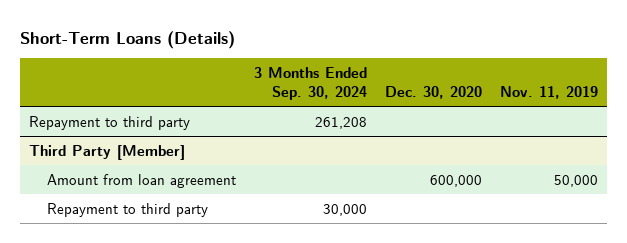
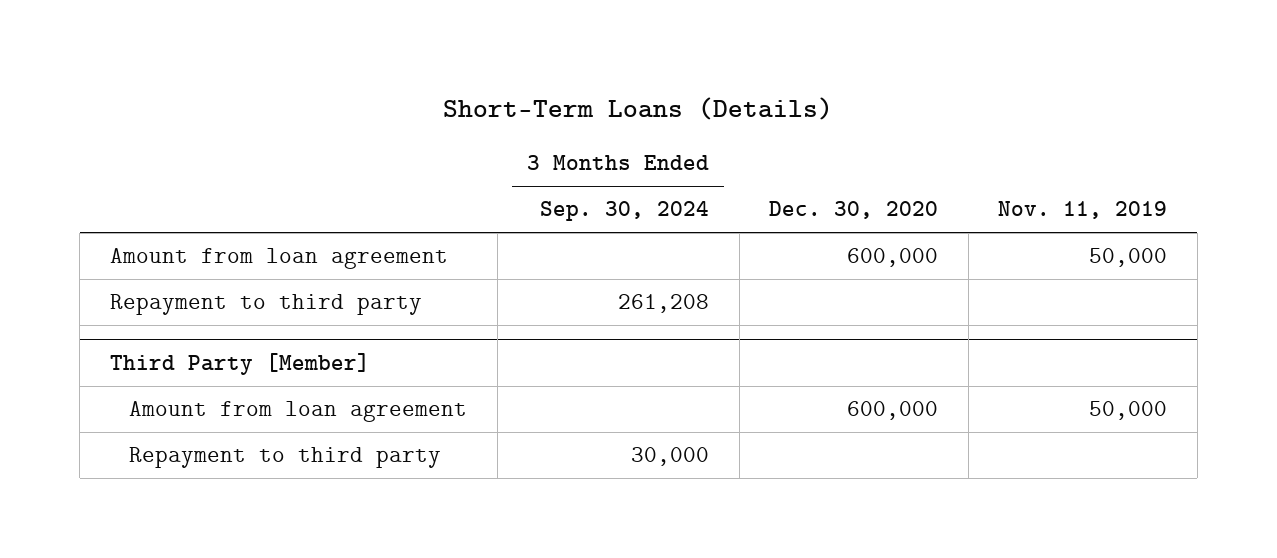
+ Amount from loan agreement | | 600,000 | 50,000

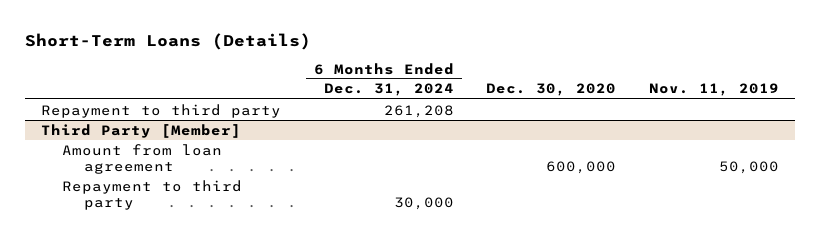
- | 3 Months Ended Sep. 30, 2024 | Dec. 30, 2020 | Nov. 11, 2019
+ | 6 Months Ended Dec. 31, 2024 | Dec. 30, 2020 | Nov. 11, 2019
- Amount from loan agreement | | 600,000 | 50,000

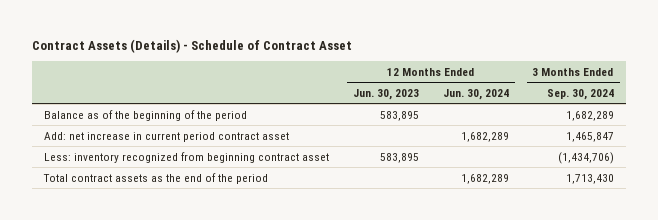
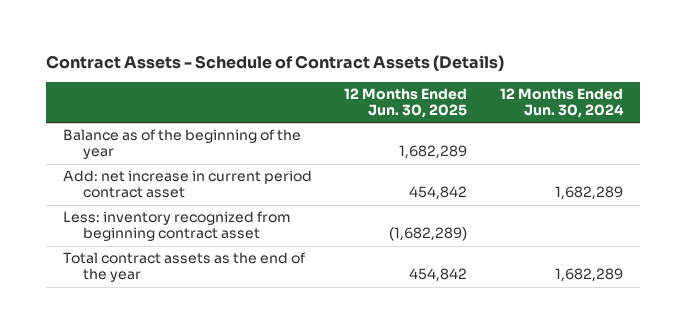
- Contract Assets (Details) - Schedule of Contract Asset
+ Contract Assets - Schedule of Contract Assets (Details)
- | 12 Months Ended Jun. 30, 2023 | 12 Months Ended Jun. 30, 2024 | 3 Months Ended Sep. 30, 2024
+ | 12 Months Ended Jun. 30, 2025 | 12 Months Ended Jun. 30, 2024
- Balance as of the beginning of the period | 583,895 | | 1,682,289
+ Balance as of the beginning of the year | 1,682,289 |
- Total contract assets as the end of the period | | 1,682,289 | 1,713,430
+ Total contract assets as the end of the year | 454,842 | 1,682,289

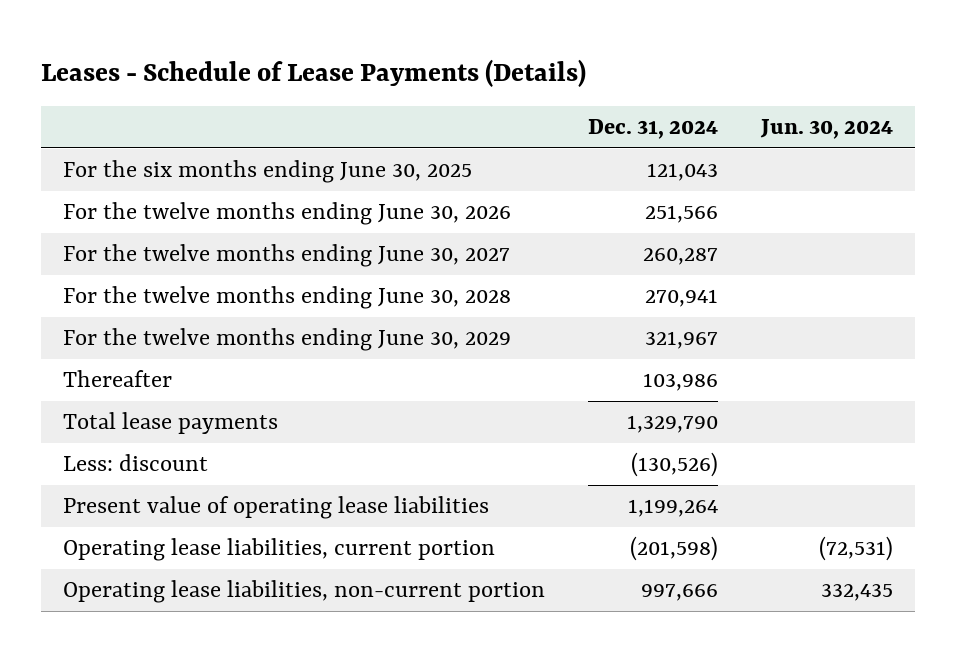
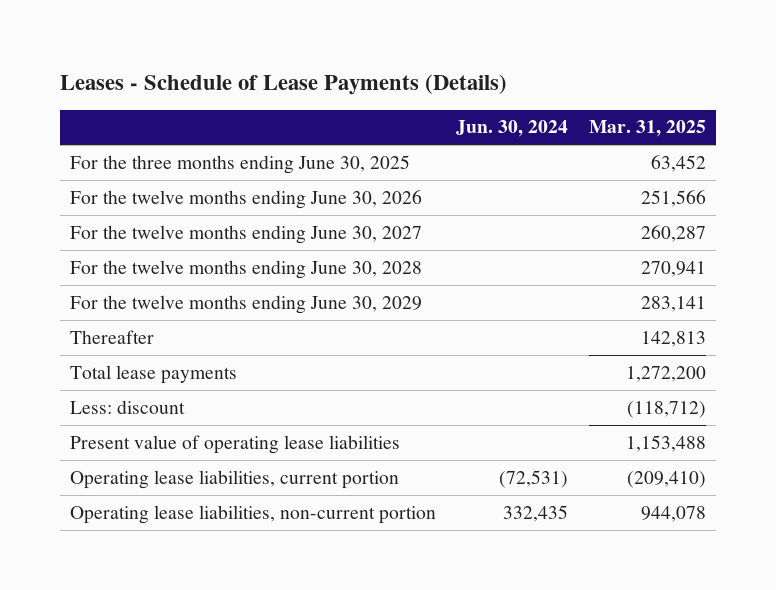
- | Dec. 31, 2024 | Jun. 30, 2024
+ | Jun. 30, 2024 | Mar. 31, 2025
- For the six months ending June 30, 2025 | 121,043 |
+ For the three months ending June 30, 2025 | | 63,452

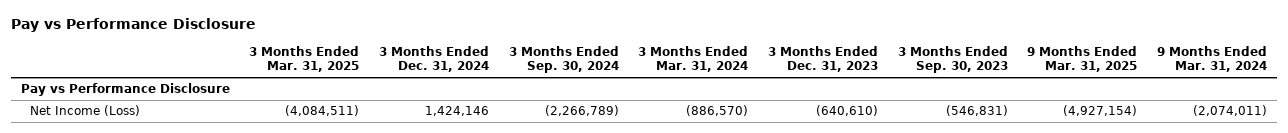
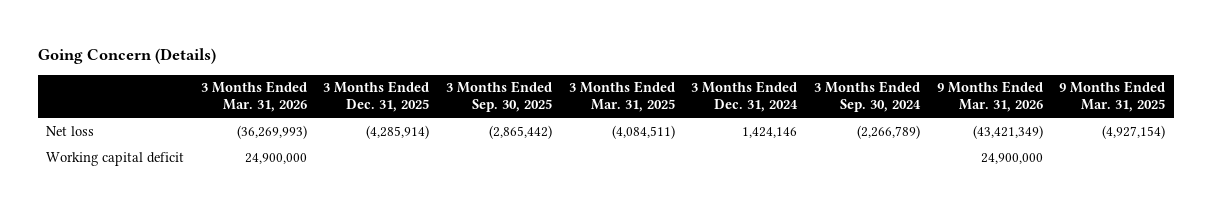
- Pay vs Performance Disclosure
+ Going Concern (Details)
- | 3 Months Ended Mar. 31, 2025 | 3 Months Ended Dec. 31, 2024 | 3 Months Ended Sep. 30, 2024 | 3 Months Ended Mar. 31, 2024 | 3 Months Ended Dec. 31, 2023 | 3 Months Ended Sep. 30, 2023 | 9 Months Ended Mar. 31, 2025 | 9 Months Ended Mar. 31, 2024
+ | 3 Months Ended Mar. 31, 2026 | 3 Months Ended Dec. 31, 2025 | 3 Months Ended Sep. 30, 2025 | 3 Months Ended Mar. 31, 2025 | 3 Months Ended Dec. 31, 2024 | 3 Months Ended Sep. 30, 2024 | 9 Months Ended Mar. 31, 2026 | 9 Months Ended Mar. 31, 2025
- Pay vs Performance Disclosure
- Net Income (Loss) | (4,084,511) | 1,424,146 | (2,266,789) | (886,570) | (640,610) | (546,831) | (4,927,154) | (2,074,011)
+ Net loss | (36,269,993) | (4,285,914) | (2,865,442) | (4,084,511) | 1,424,146 | (2,266,789) | (43,421,349) | (4,927,154)
+ Working capital deficit | 24,900,000 | | | | | | 24,900,000 |

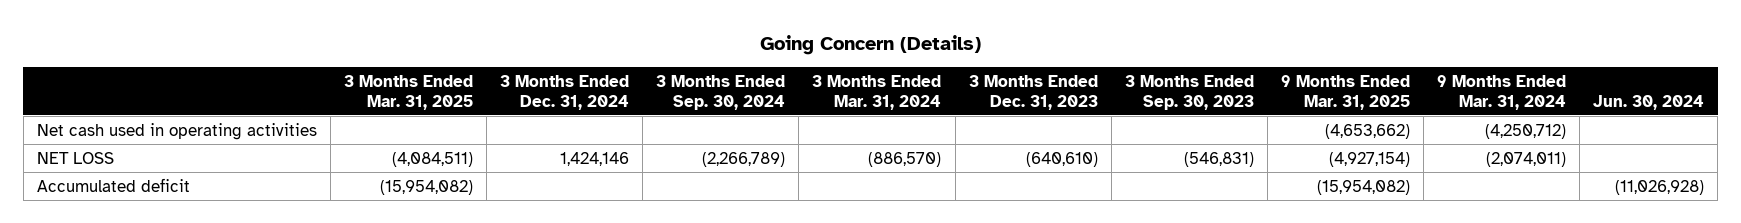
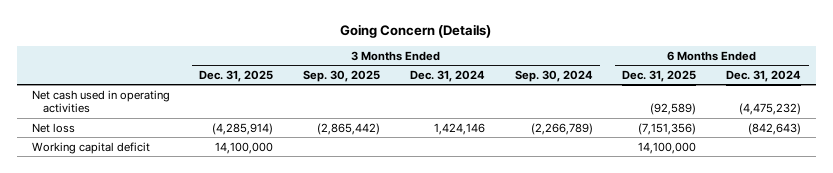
- | 3 Months Ended Mar. 31, 2025 | 3 Months Ended Dec. 31, 2024 | 3 Months Ended Sep. 30, 2024 | 3 Months Ended Mar. 31, 2024 | 3 Months Ended Dec. 31, 2023 | 3 Months Ended Sep. 30, 2023 | 9 Months Ended Mar. 31, 2025 | 9 Months Ended Mar. 31, 2024 | Jun. 30, 2024
+ | 3 Months Ended Dec. 31, 2025 | 3 Months Ended Sep. 30, 2025 | 3 Months Ended Dec. 31, 2024 | 3 Months Ended Sep. 30, 2024 | 6 Months Ended Dec. 31, 2025 | 6 Months Ended Dec. 31, 2024
- NET LOSS | (4,084,511) | 1,424,146 | (2,266,789) | (886,570) | (640,610) | (546,831) | (4,927,154) | (2,074,011) |
- Accumulated deficit | (15,954,082) | | | | | | (15,954,082) | | (11,026,928)
+ Net loss | (4,285,914) | (2,865,442) | 1,424,146 | (2,266,789) | (7,151,356) | (842,643)
+ Working capital deficit | 14,100,000 | | | | 14,100,000 |

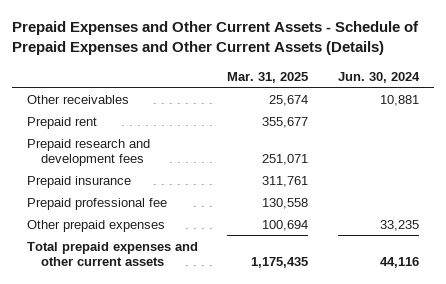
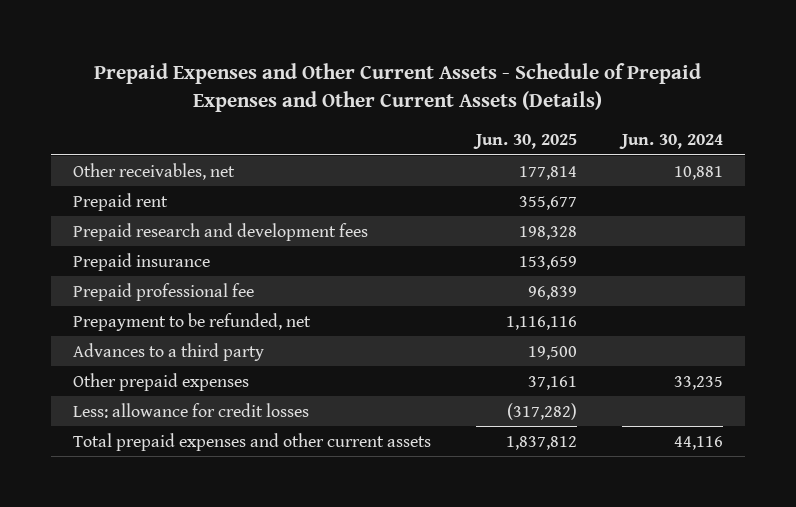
- | Mar. 31, 2025 | Jun. 30, 2024
+ | Jun. 30, 2025 | Jun. 30, 2024
- Other receivables | 25,674 | 10,881
+ Other receivables, net | 177,814 | 10,881
+ Prepayment to be refunded, net | 1,116,116 |
+ Advances to a third party | 19,500 |
+ Less: allowance for credit losses | (317,282) |

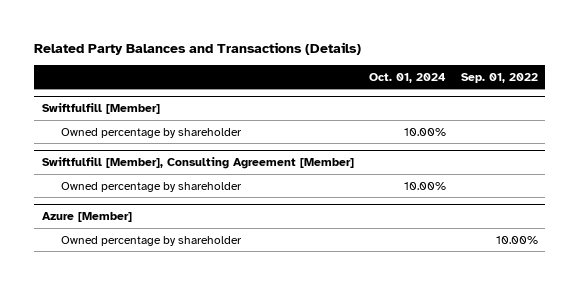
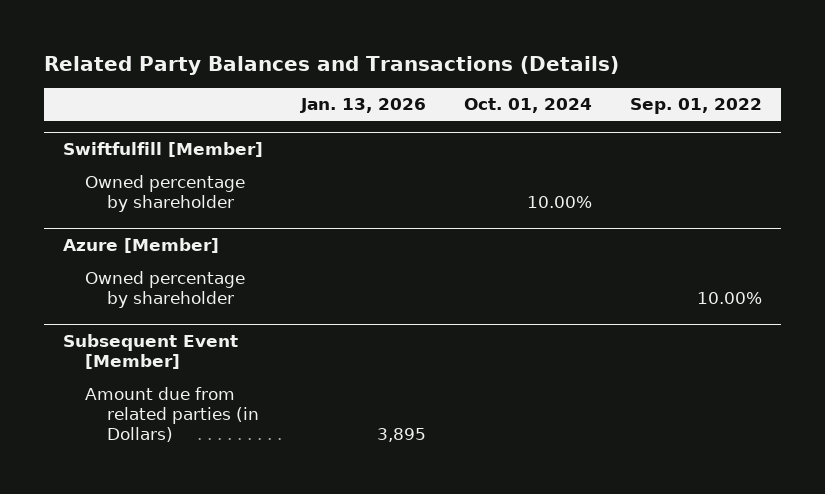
- | Oct. 01, 2024 | Sep. 01, 2022
+ | Jan. 13, 2026 | Oct. 01, 2024 | Sep. 01, 2022
- Swiftfulfill [Member], Consulting Agreement [Member]
- Owned percentage by shareholder | 10.00% |
+ Subsequent Event [Member]
+ Amount due from related parties (in Dollars) | 3,895 | |

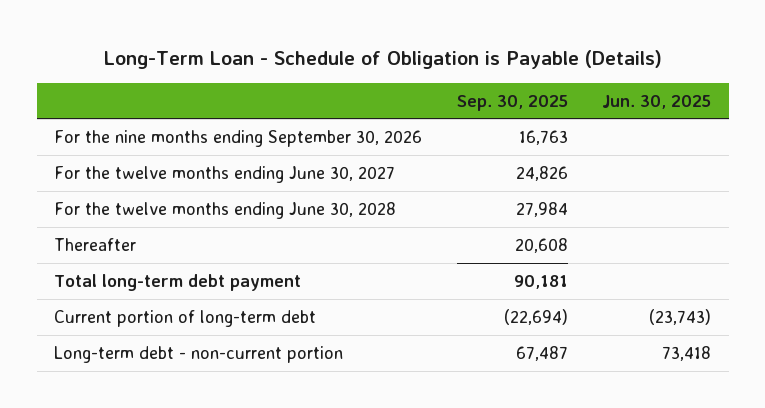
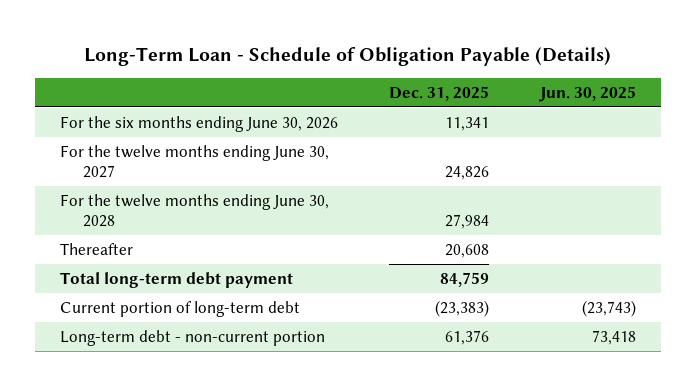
- Long-Term Loan - Schedule of Obligation is Payable (Details)
+ Long-Term Loan - Schedule of Obligation Payable (Details)
- | Sep. 30, 2025 | Jun. 30, 2025
+ | Dec. 31, 2025 | Jun. 30, 2025
- For the nine months ending September 30, 2026 | 16,763 |
+ For the six months ending June 30, 2026 | 11,341 |

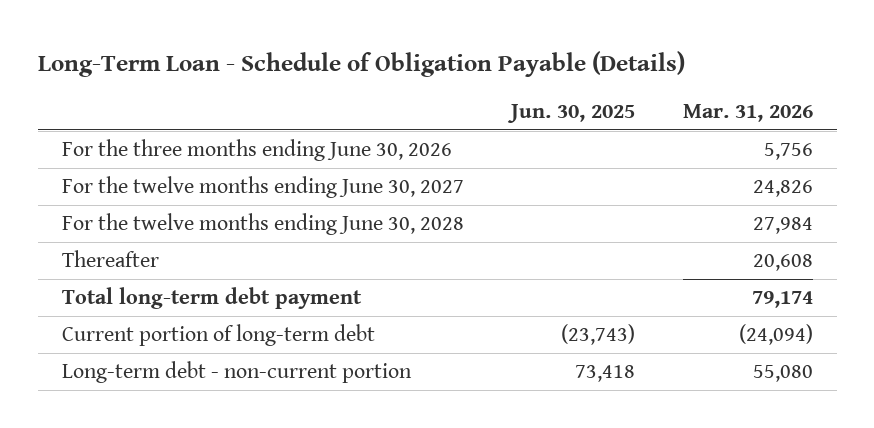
- | Dec. 31, 2025 | Jun. 30, 2025
+ | Jun. 30, 2025 | Mar. 31, 2026
- For the six months ending June 30, 2026 | 11,341 |
+ For the three months ending June 30, 2026 | | 5,756

